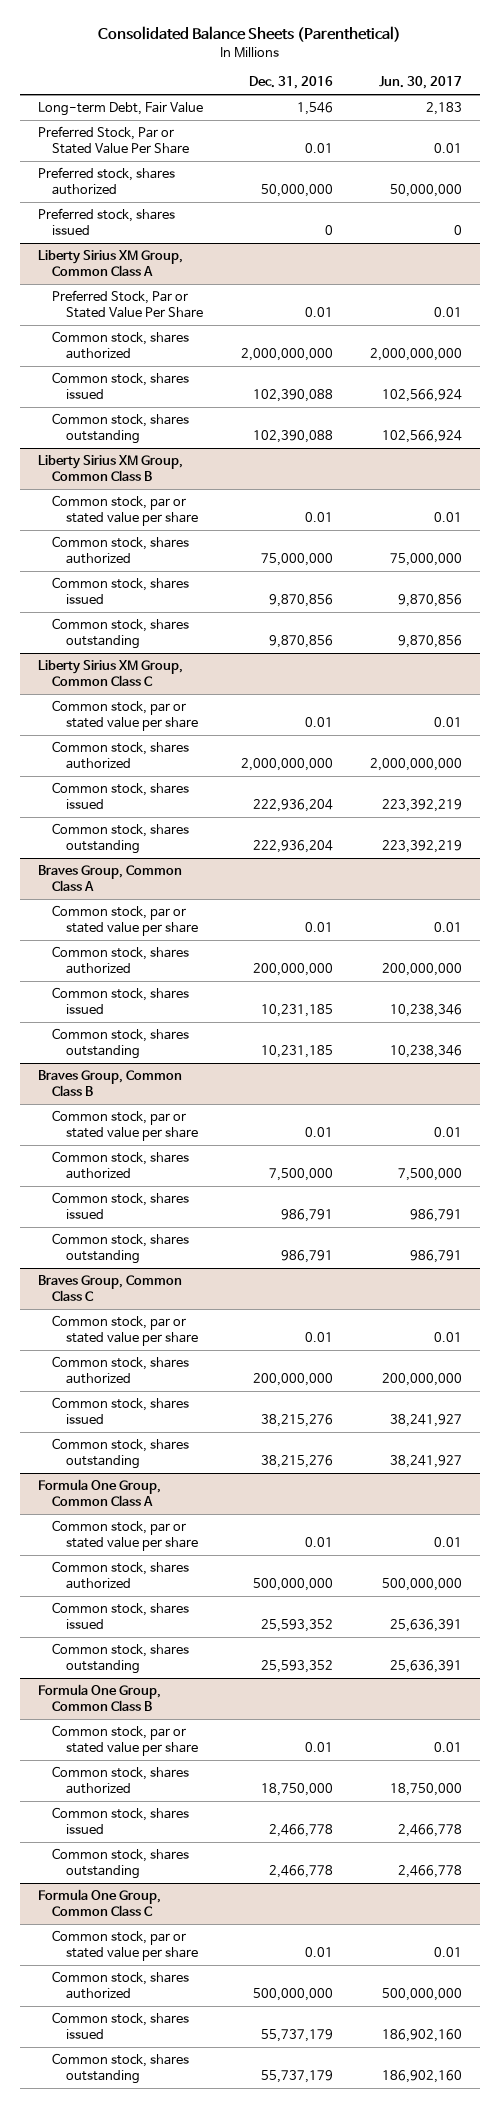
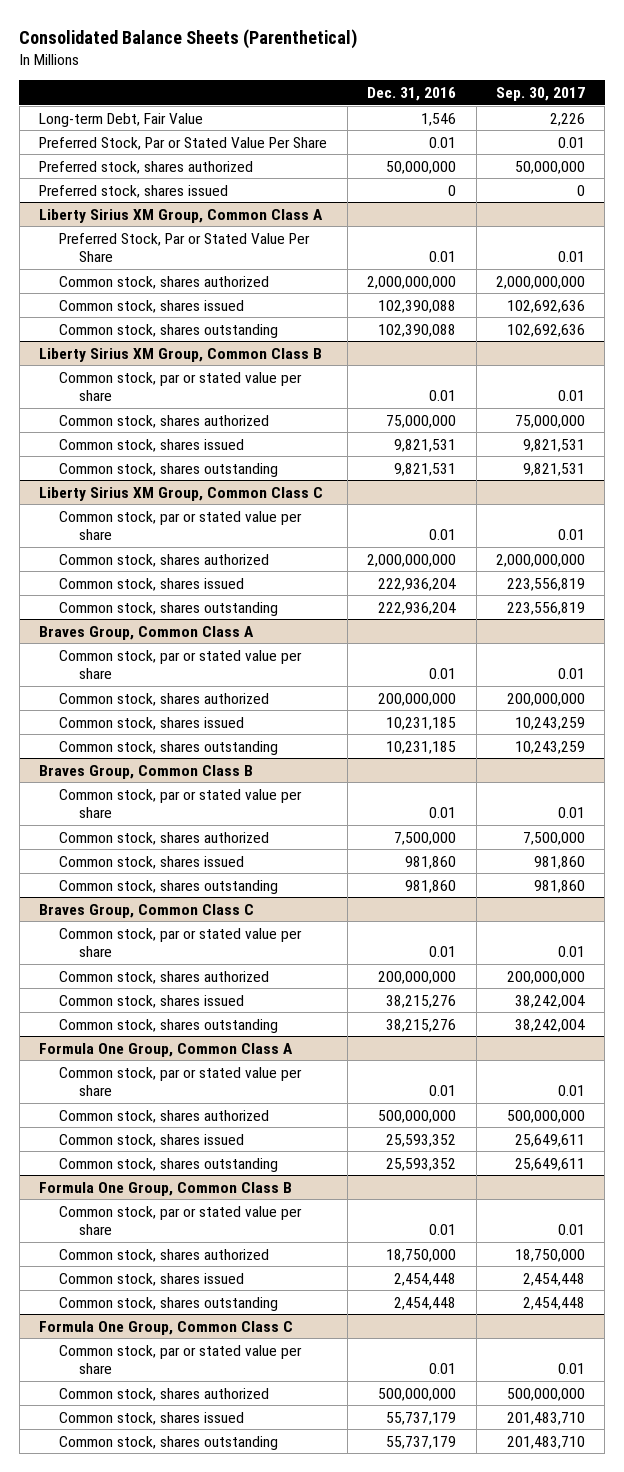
- | Dec. 31, 2016 | Jun. 30, 2017
+ | Dec. 31, 2016 | Sep. 30, 2017
@ Liberty Sirius XM Group, Common Class B
- Common stock, shares issued | 9,870,856 | 9,870,856
- Common stock, shares outstanding | 9,870,856 | 9,870,856
+ Common stock, shares issued | 9,821,531 | 9,821,531
+ Common stock, shares outstanding | 9,821,531 | 9,821,531
@ Braves Group, Common Class B
- Common stock, shares issued | 986,791 | 986,791
- Common stock, shares outstanding | 986,791 | 986,791
+ Common stock, shares issued | 981,860 | 981,860
+ Common stock, shares outstanding | 981,860 | 981,860
@ Formula One Group, Common Class B
- Common stock, shares issued | 2,466,778 | 2,466,778
- Common stock, shares outstanding | 2,466,778 | 2,466,778
+ Common stock, shares issued | 2,454,448 | 2,454,448
+ Common stock, shares outstanding | 2,454,448 | 2,454,448

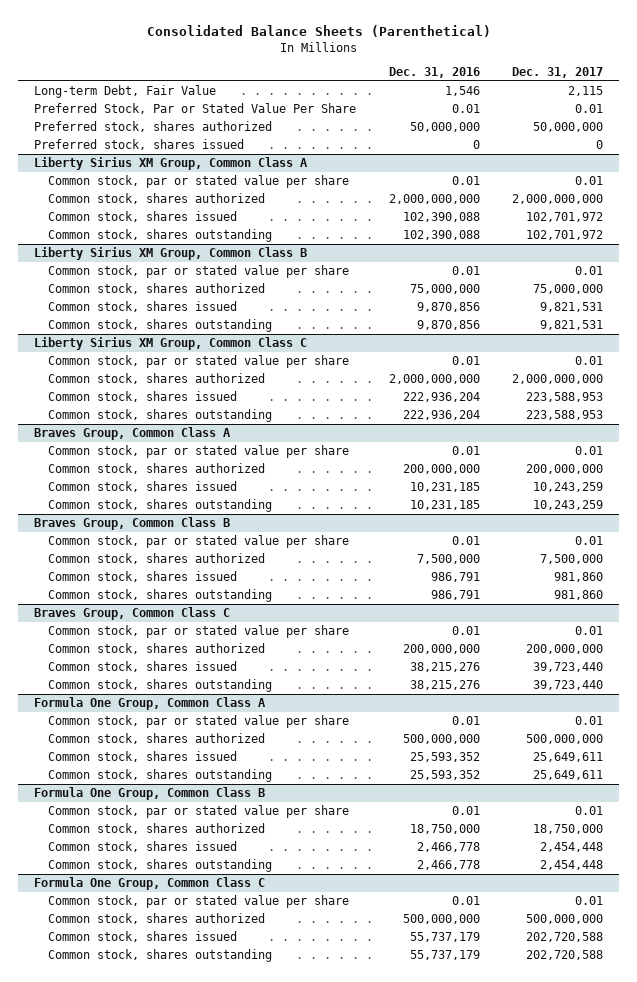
- | Dec. 31, 2016 | Sep. 30, 2017
+ | Dec. 31, 2016 | Dec. 31, 2017
@ Liberty Sirius XM Group, Common Class A
- Preferred Stock, Par or Stated Value Per Share | 0.01 | 0.01
+ Common stock, par or stated value per share | 0.01 | 0.01
@ Liberty Sirius XM Group, Common Class B
- Common stock, shares issued | 9,821,531 | 9,821,531
- Common stock, shares outstanding | 9,821,531 | 9,821,531
+ Common stock, shares issued | 9,870,856 | 9,821,531
+ Common stock, shares outstanding | 9,870,856 | 9,821,531
@ Braves Group, Common Class B
- Common stock, shares issued | 981,860 | 981,860
- Common stock, shares outstanding | 981,860 | 981,860
+ Common stock, shares issued | 986,791 | 981,860
+ Common stock, shares outstanding | 986,791 | 981,860
@ Formula One Group, Common Class B
- Common stock, shares issued | 2,454,448 | 2,454,448
- Common stock, shares outstanding | 2,454,448 | 2,454,448
+ Common stock, shares issued | 2,466,778 | 2,454,448
+ Common stock, shares outstanding | 2,466,778 | 2,454,448

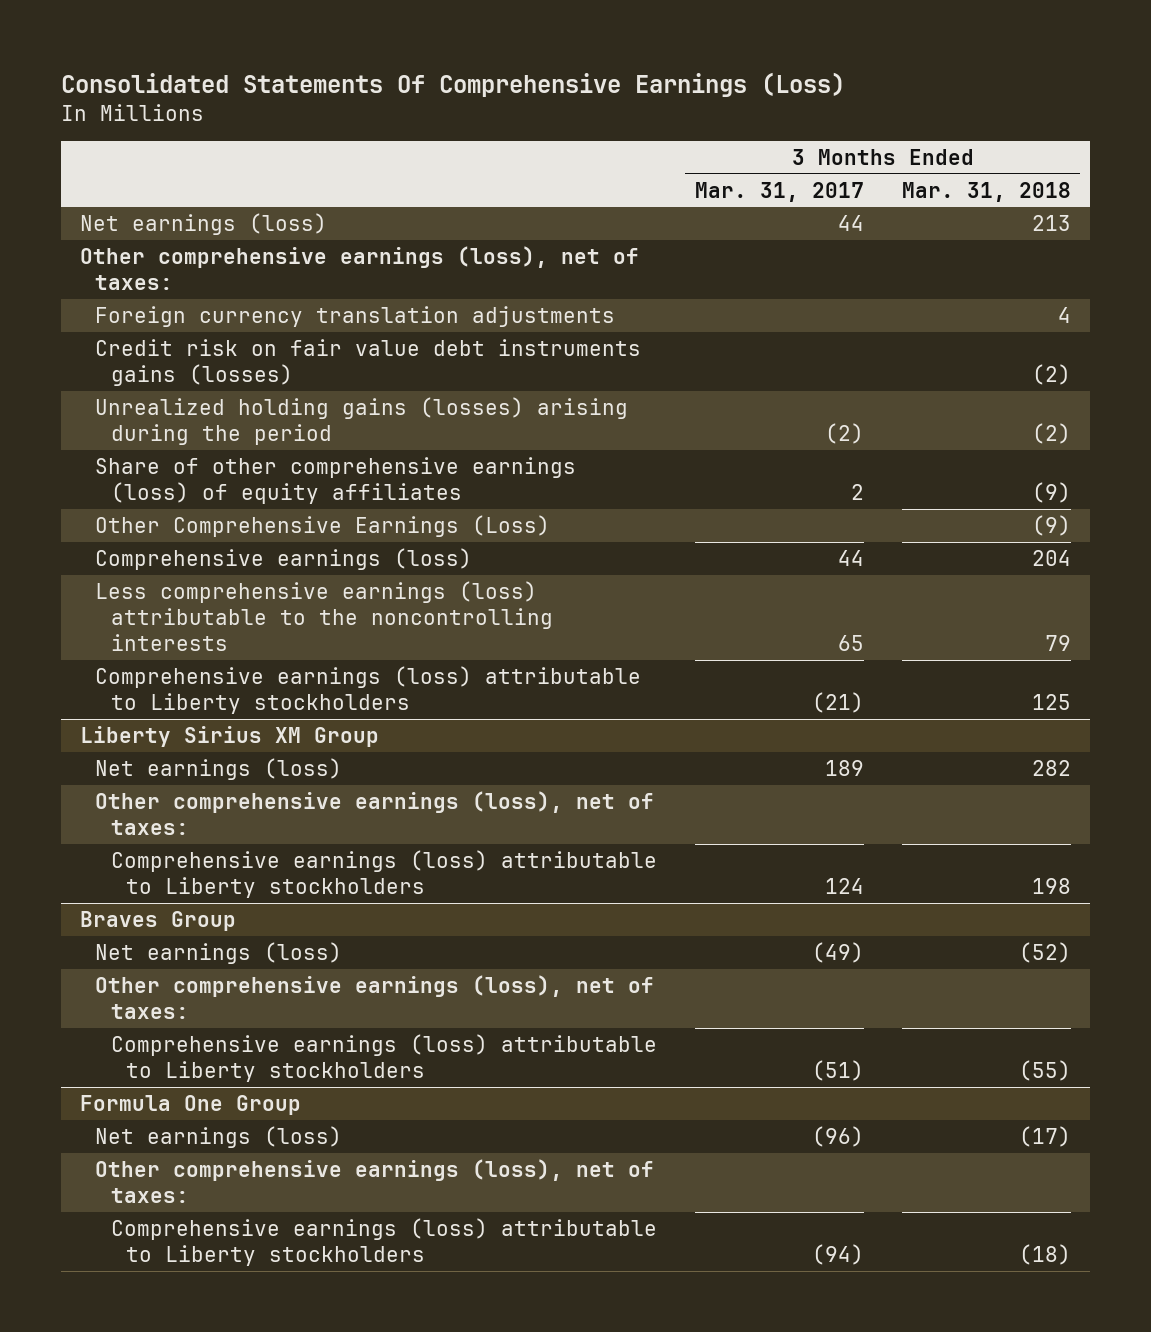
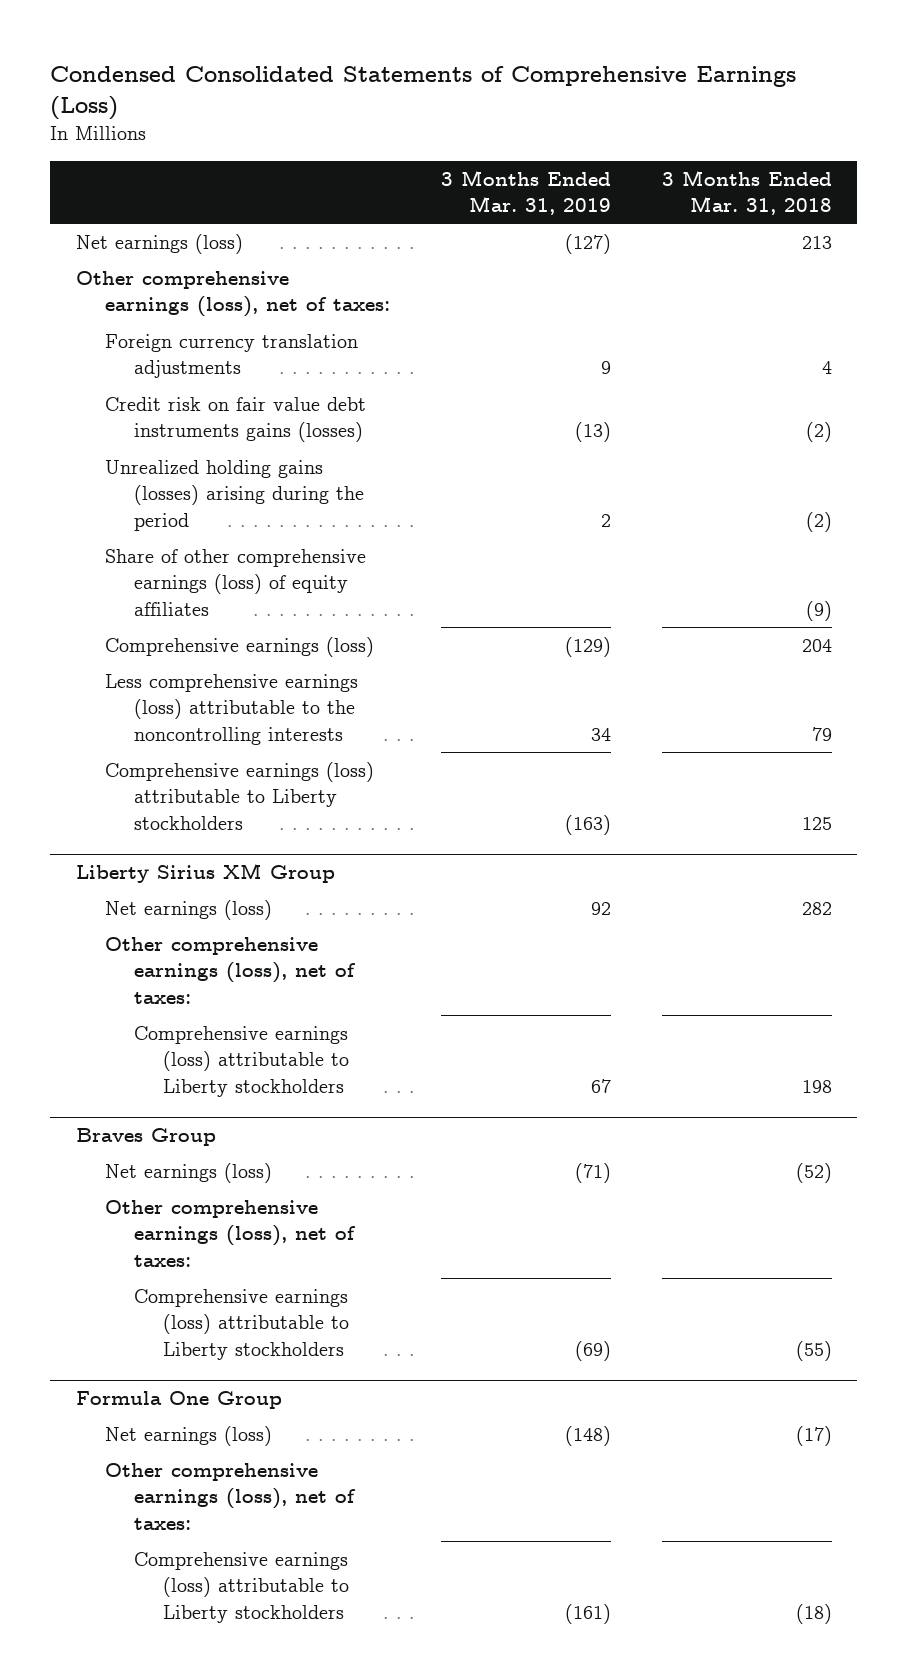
- Consolidated Statements Of Comprehensive Earnings (Loss)
+ Condensed Consolidated Statements of Comprehensive Earnings (Loss)
- | 3 Months Ended Mar. 31, 2017 | 3 Months Ended Mar. 31, 2018
+ | 3 Months Ended Mar. 31, 2019 | 3 Months Ended Mar. 31, 2018
- Other Comprehensive Earnings (Loss) | | (9)

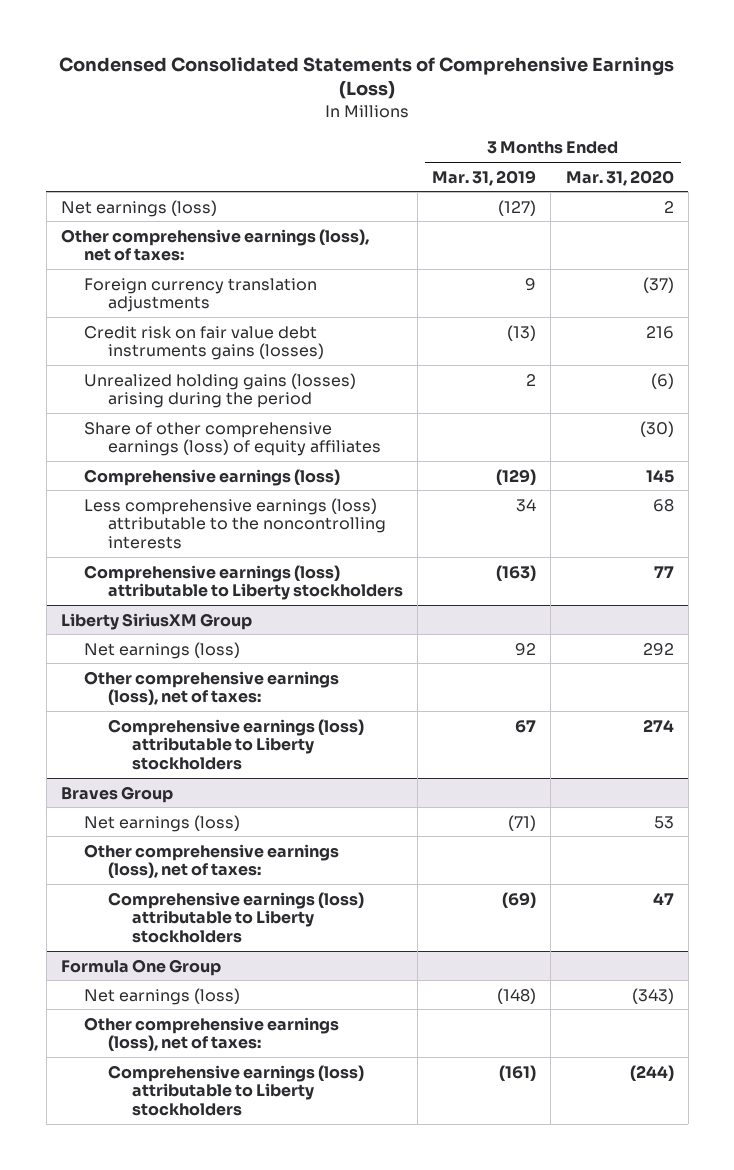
- | 3 Months Ended Mar. 31, 2019 | 3 Months Ended Mar. 31, 2018
+ | 3 Months Ended Mar. 31, 2019 | 3 Months Ended Mar. 31, 2020
- Liberty Sirius XM Group
+ Liberty SiriusXM Group

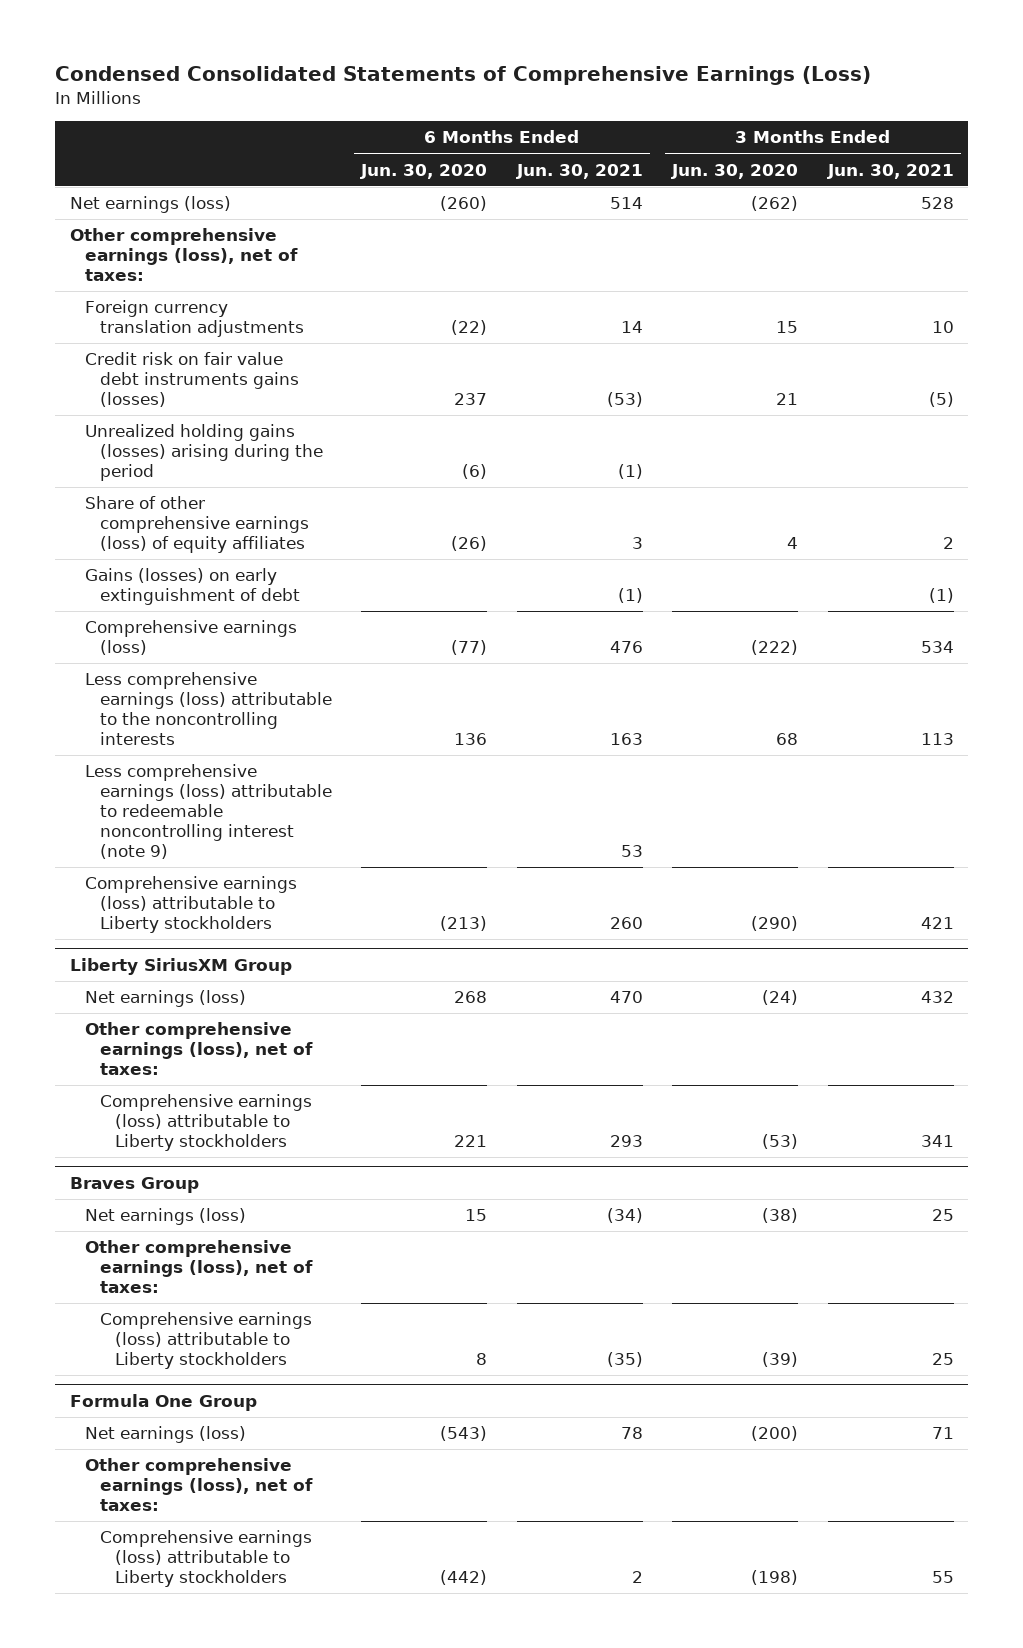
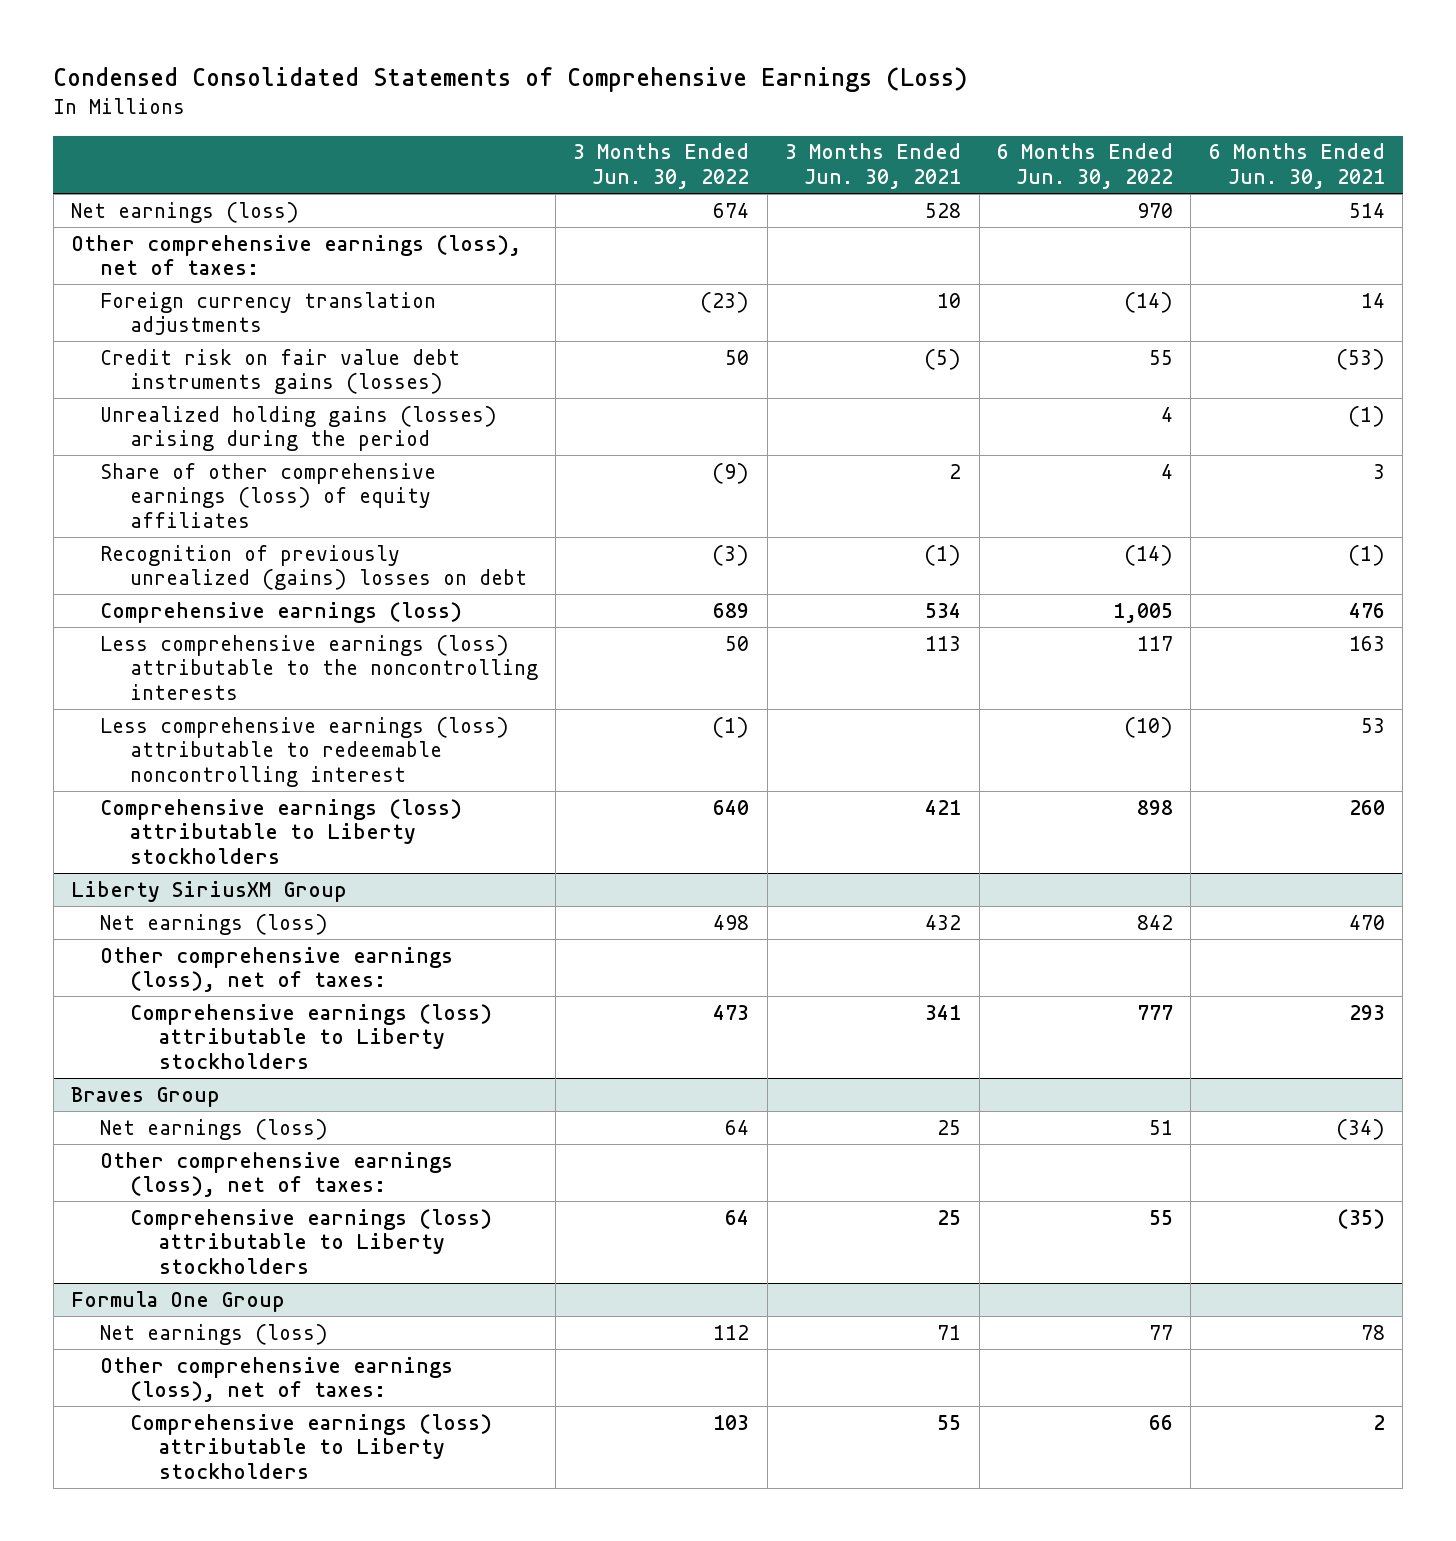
- | 6 Months Ended Jun. 30, 2020 | 6 Months Ended Jun. 30, 2021 | 3 Months Ended Jun. 30, 2020 | 3 Months Ended Jun. 30, 2021
+ | 3 Months Ended Jun. 30, 2022 | 3 Months Ended Jun. 30, 2021 | 6 Months Ended Jun. 30, 2022 | 6 Months Ended Jun. 30, 2021
- Gains (losses) on early extinguishment of debt | | (1) | | (1)
+ Recognition of previously unrealized (gains) losses on debt | (3) | (1) | (14) | (1)
- Less comprehensive earnings (loss) attributable to redeemable noncontrolling interest (note 9) | | 53 | |
+ Less comprehensive earnings (loss) attributable to redeemable noncontrolling interest | (1) | | (10) | 53

